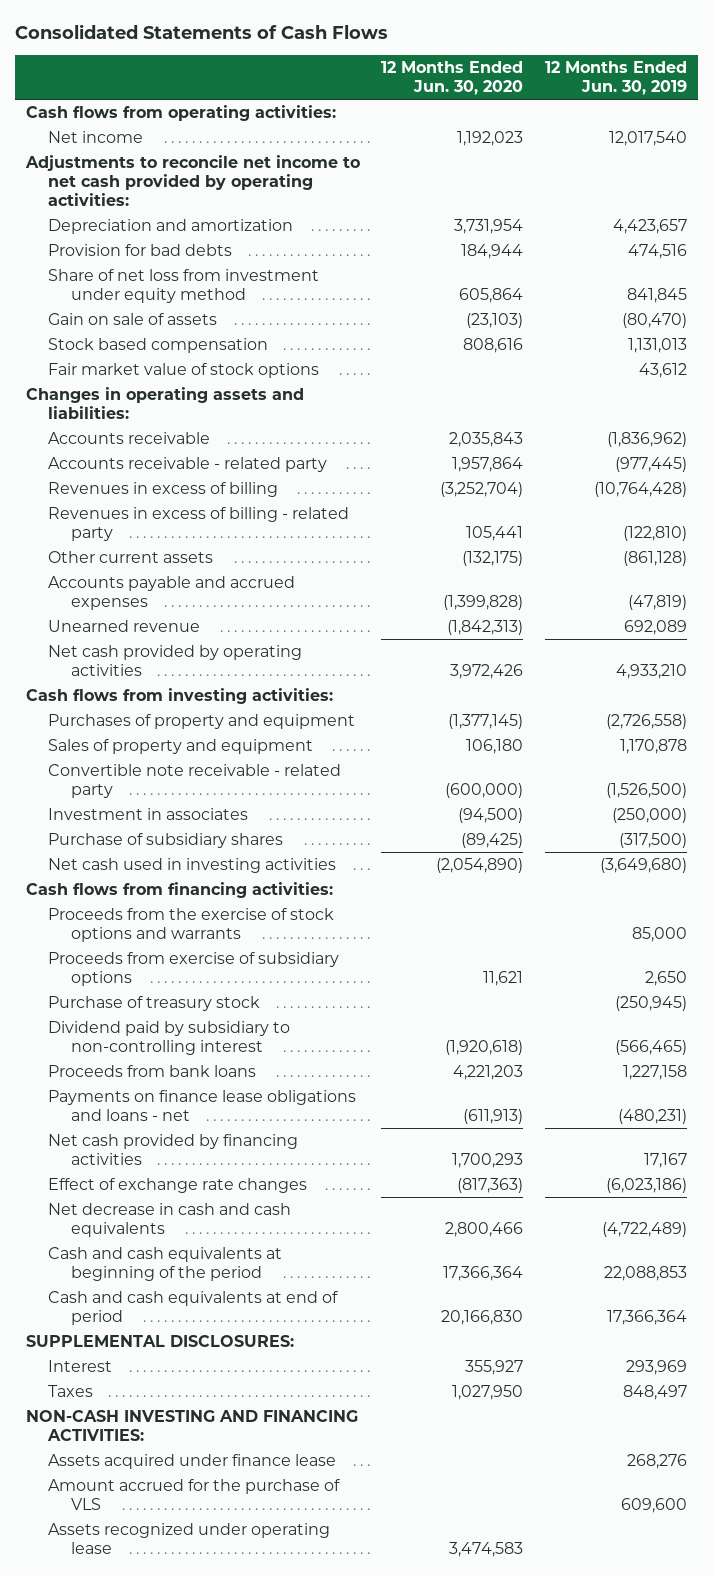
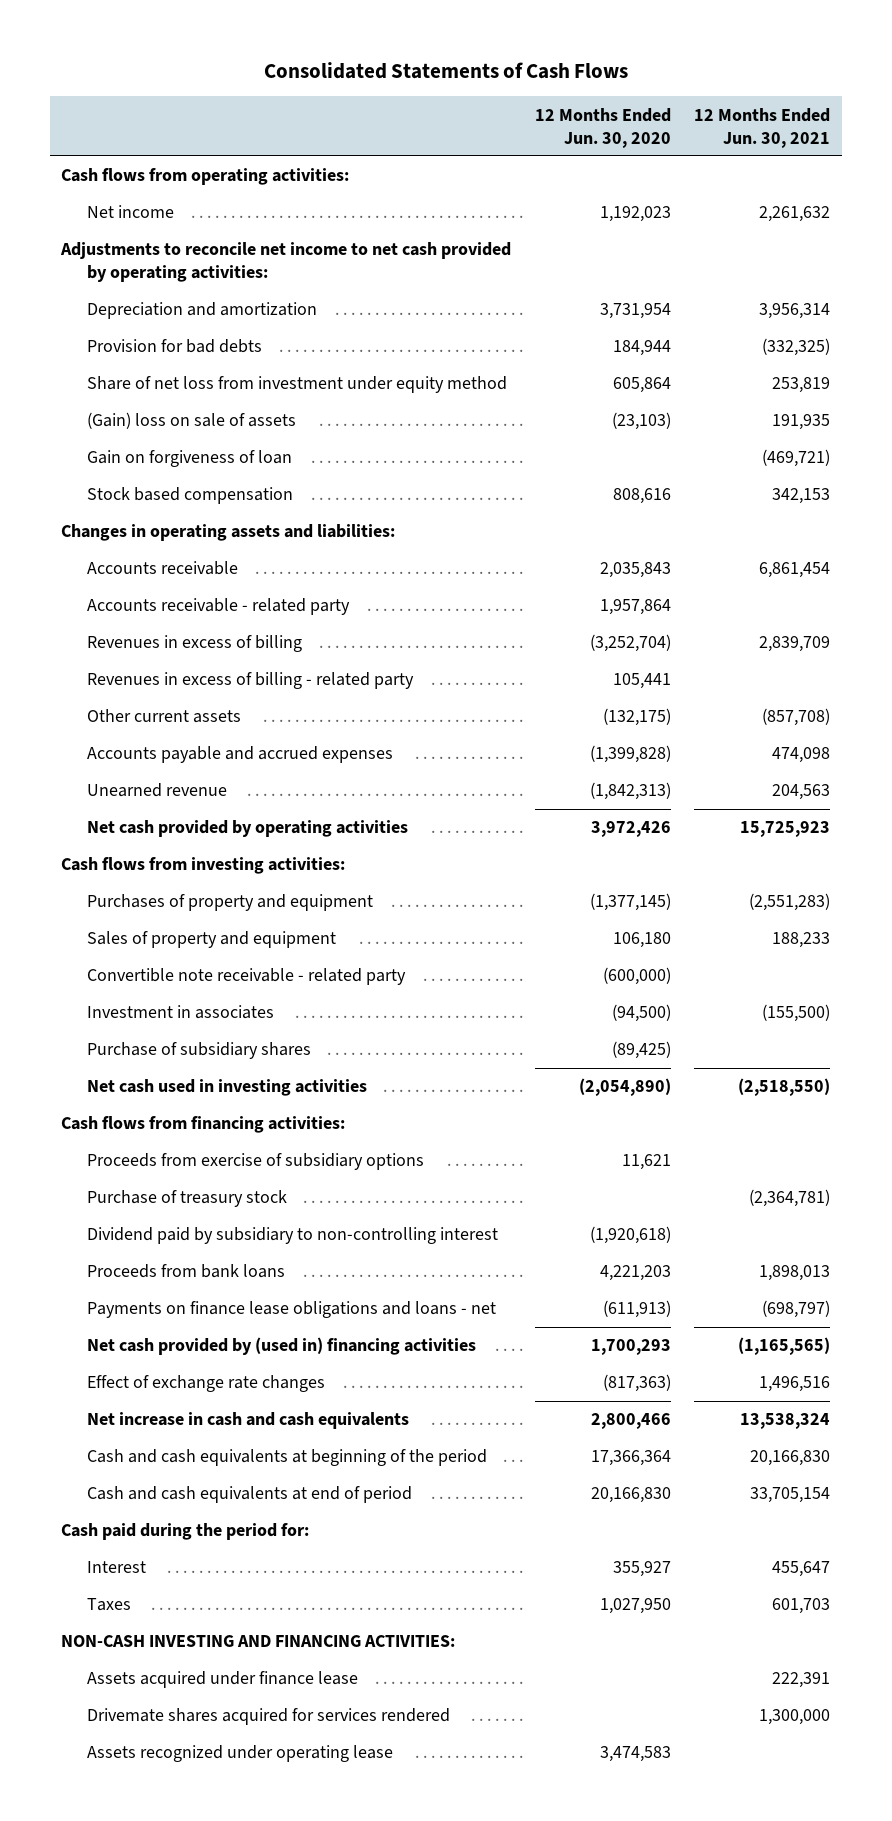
- | 12 Months Ended Jun. 30, 2020 | 12 Months Ended Jun. 30, 2019
+ | 12 Months Ended Jun. 30, 2020 | 12 Months Ended Jun. 30, 2021
- Gain on sale of assets | (23,103) | (80,470)
+ (Gain) loss on sale of assets | (23,103) | 191,935
+ Gain on forgiveness of loan | | (469,721)
- Fair market value of stock options | | 43,612
- Proceeds from the exercise of stock options and warrants | | 85,000
- Net cash provided by financing activities | 1,700,293 | 17,167
+ Net cash provided by (used in) financing activities | 1,700,293 | (1,165,565)
- Net decrease in cash and cash equivalents | 2,800,466 | (4,722,489)
+ Net increase in cash and cash equivalents | 2,800,466 | 13,538,324
- SUPPLEMENTAL DISCLOSURES:
+ Cash paid during the period for:
- Amount accrued for the purchase of VLS | | 609,600
+ Drivemate shares acquired for services rendered | | 1,300,000

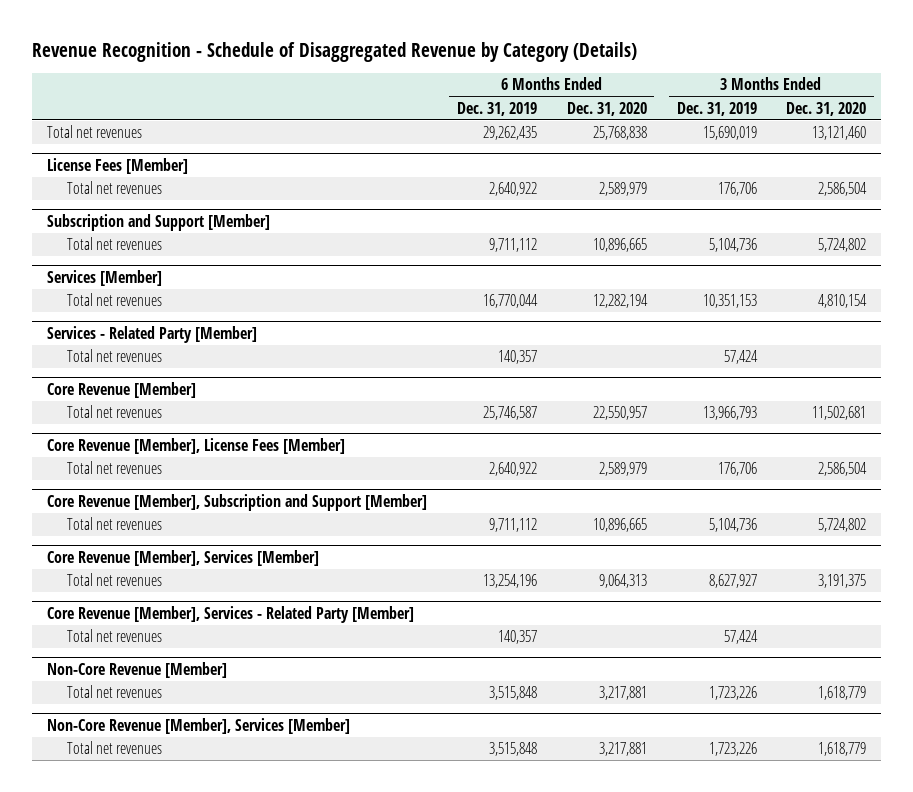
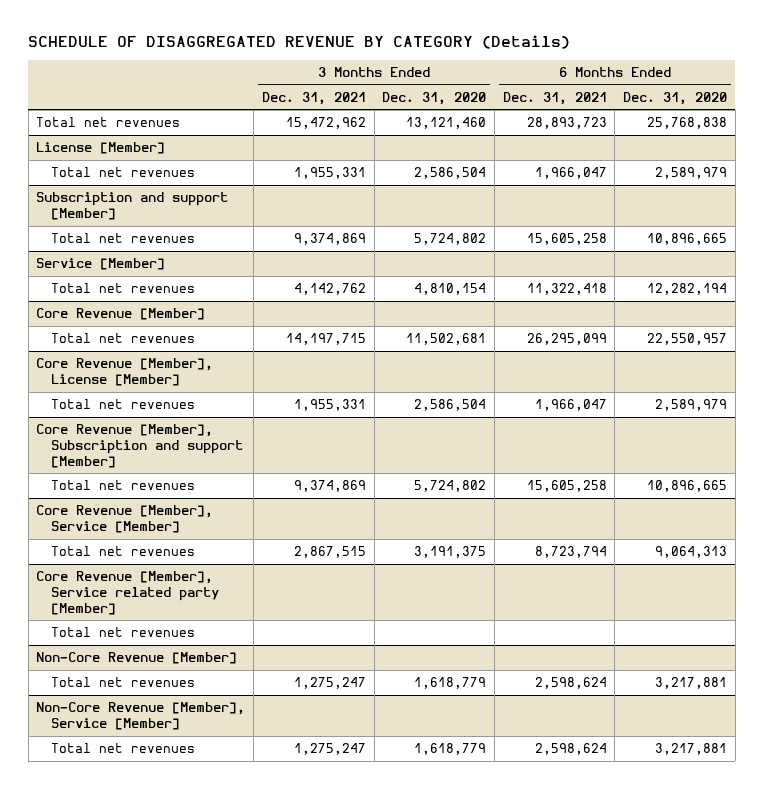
- Revenue Recognition - Schedule of Disaggregated Revenue by Category (Details)
+ SCHEDULE OF DISAGGREGATED REVENUE BY CATEGORY (Details)
- | 6 Months Ended Dec. 31, 2019 | 6 Months Ended Dec. 31, 2020 | 3 Months Ended Dec. 31, 2019 | 3 Months Ended Dec. 31, 2020
+ | 3 Months Ended Dec. 31, 2021 | 3 Months Ended Dec. 31, 2020 | 6 Months Ended Dec. 31, 2021 | 6 Months Ended Dec. 31, 2020
- License Fees [Member]
+ License [Member]
- Subscription and Support [Member]
+ Subscription and support [Member]
- Services [Member]
+ Service [Member]
- Services - Related Party [Member]
- Total net revenues | 140,357 | | 57,424 |
- Core Revenue [Member], License Fees [Member]
+ Core Revenue [Member], License [Member]
- Core Revenue [Member], Subscription and Support [Member]
+ Core Revenue [Member], Subscription and support [Member]
- Core Revenue [Member], Services [Member]
+ Core Revenue [Member], Service [Member]
- Core Revenue [Member], Services - Related Party [Member]
+ Core Revenue [Member], Service related party [Member]
- Non-Core Revenue [Member], Services [Member]
+ Non-Core Revenue [Member], Service [Member]

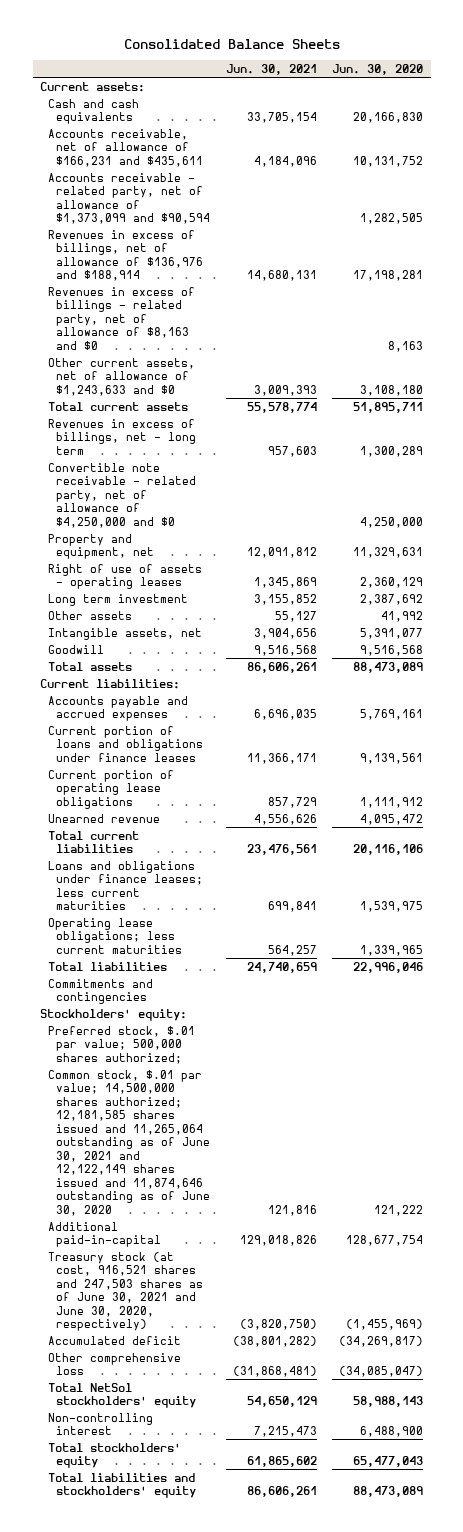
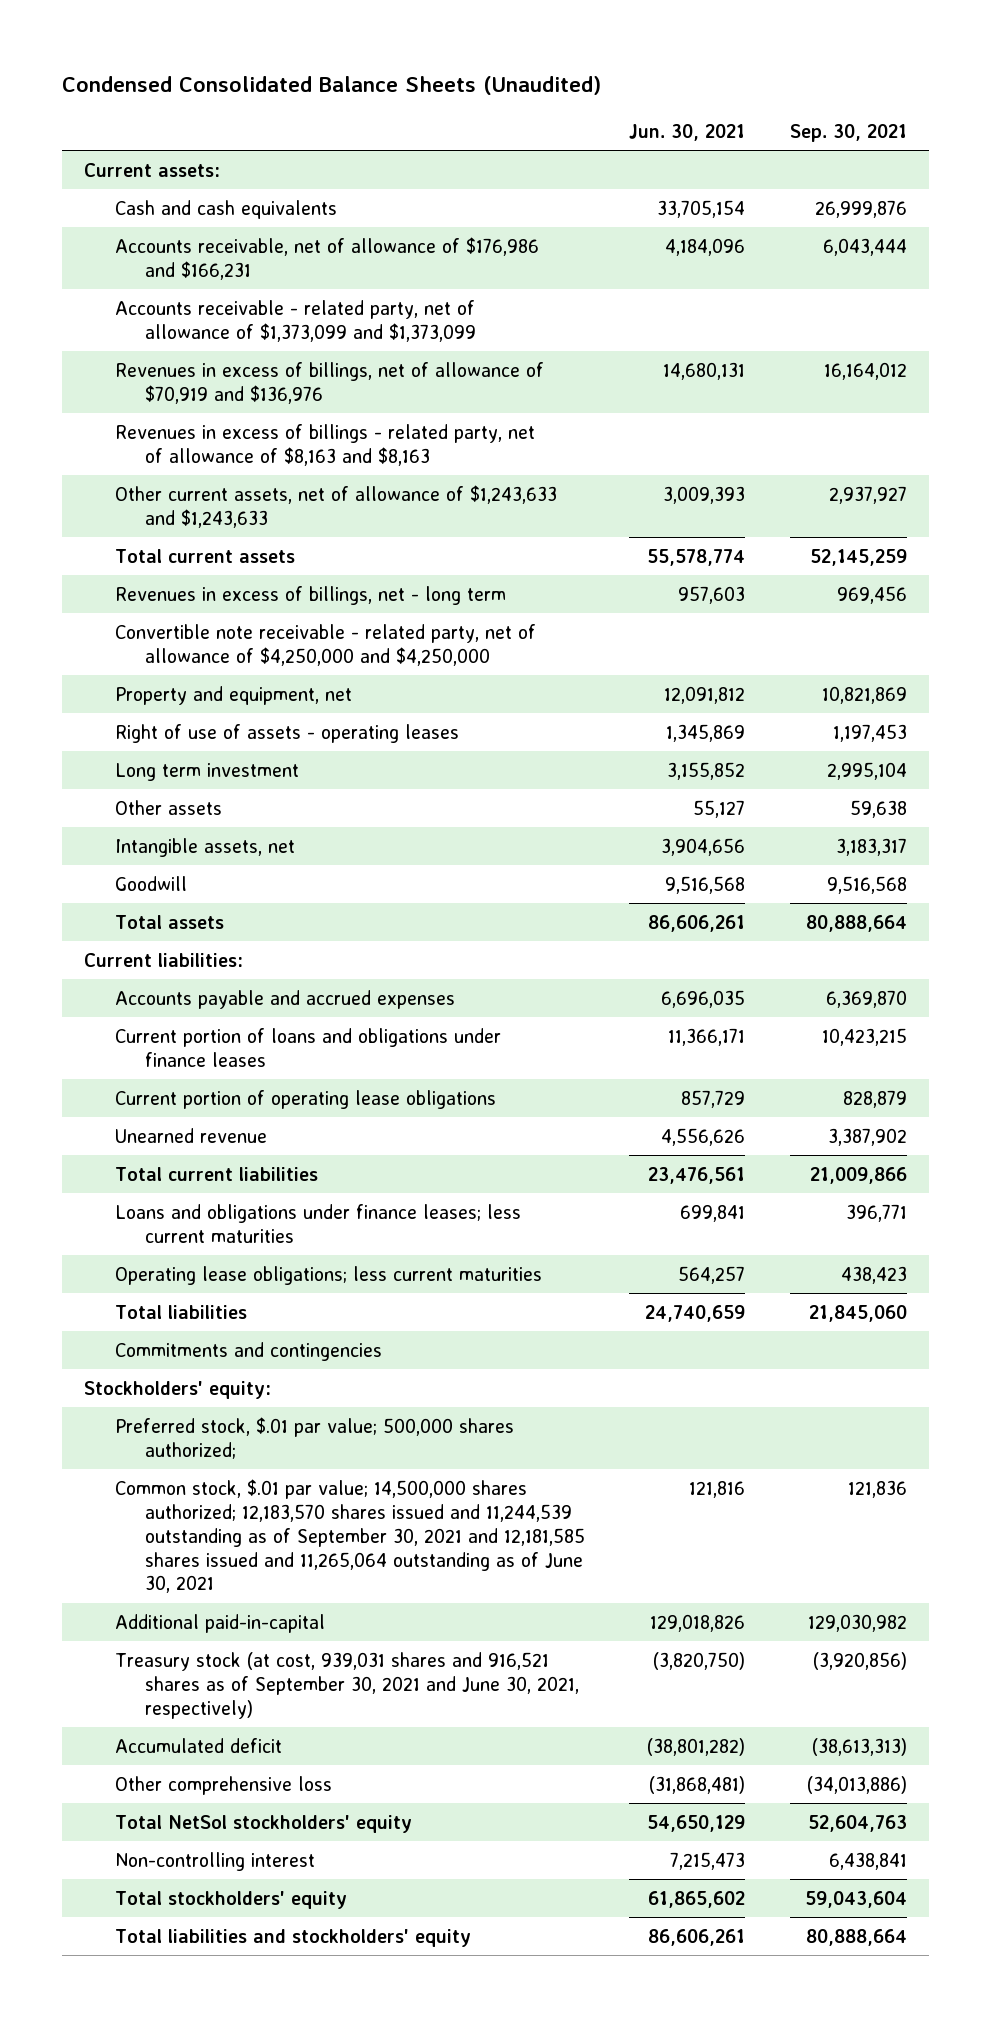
- Consolidated Balance Sheets
+ Condensed Consolidated Balance Sheets (Unaudited)
- | Jun. 30, 2021 | Jun. 30, 2020
+ | Jun. 30, 2021 | Sep. 30, 2021
- Accounts receivable, net of allowance of $166,231 and $435,611 | 4,184,096 | 10,131,752
- Accounts receivable - related party, net of allowance of $1,373,099 and $90,594 | | 1,282,505
- Revenues in excess of billings, net of allowance of $136,976 and $188,914 | 14,680,131 | 17,198,281
- Revenues in excess of billings - related party, net of allowance of $8,163 and $0 | | 8,163
- Other current assets, net of allowance of $1,243,633 and $0 | 3,009,393 | 3,108,180
+ Accounts receivable, net of allowance of $176,986 and $166,231 | 4,184,096 | 6,043,444
+ Accounts receivable - related party, net of allowance of $1,373,099 and $1,373,099
+ Revenues in excess of billings, net of allowance of $70,919 and $136,976 | 14,680,131 | 16,164,012
+ Revenues in excess of billings - related party, net of allowance of $8,163 and $8,163
+ Other current assets, net of allowance of $1,243,633 and $1,243,633 | 3,009,393 | 2,937,927
- Convertible note receivable - related party, net of allowance of $4,250,000 and $0 | | 4,250,000
+ Convertible note receivable - related party, net of allowance of $4,250,000 and $4,250,000
- Common stock, $.01 par value; 14,500,000 shares authorized; 12,181,585 shares issued and 11,265,064 outstanding as of June 30, 2021 and 12,122,149 shares issued and 11,874,646 outstanding as of June 30, 2020 | 121,816 | 121,222
+ Common stock, $.01 par value; 14,500,000 shares authorized; 12,183,570 shares issued and 11,244,539 outstanding as of September 30, 2021 and 12,181,585 shares issued and 11,265,064 outstanding as of June 30, 2021 | 121,816 | 121,836
- Treasury stock (at cost, 916,521 shares and 247,503 shares as of June 30, 2021 and June 30, 2020, respectively) | (3,820,750) | (1,455,969)
+ Treasury stock (at cost, 939,031 shares and 916,521 shares as of September 30, 2021 and June 30, 2021, respectively) | (3,820,750) | (3,920,856)

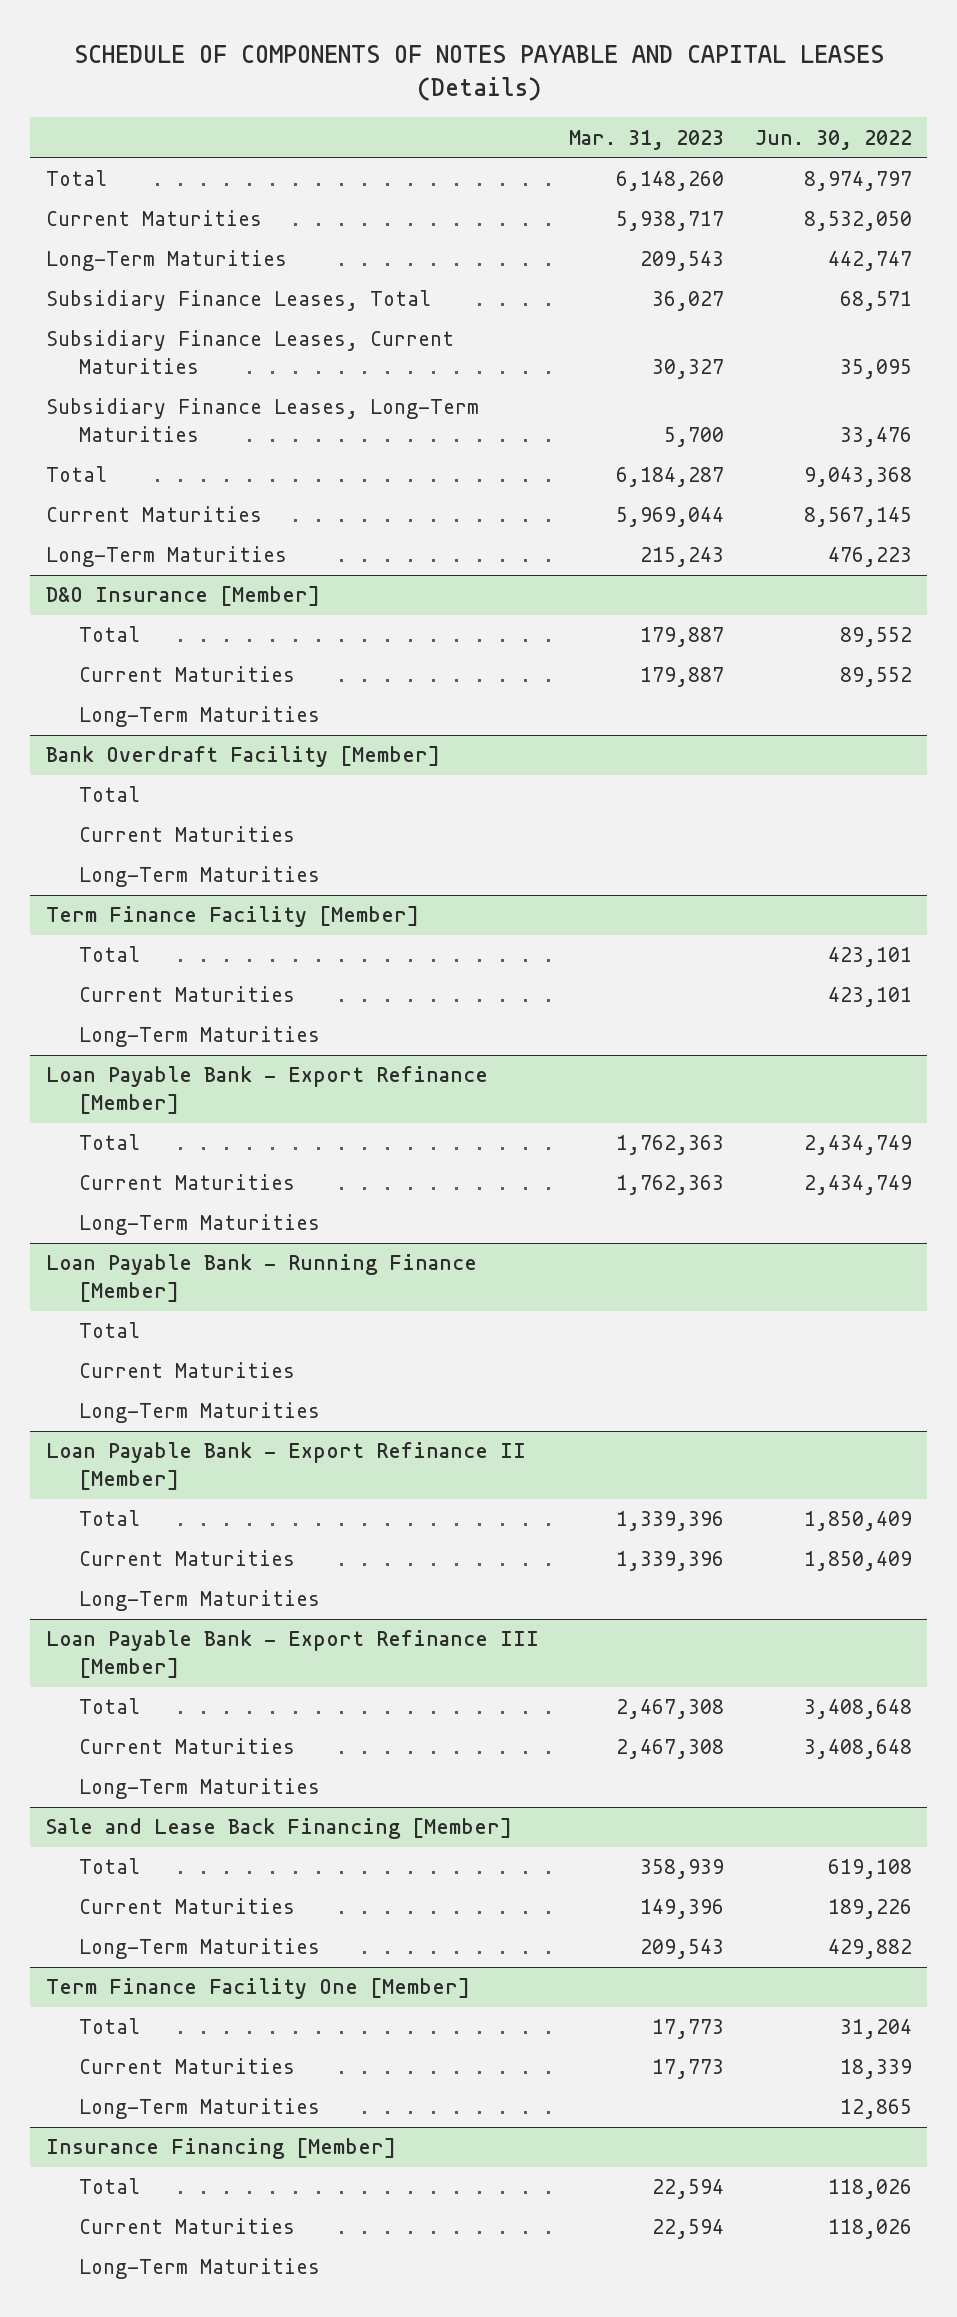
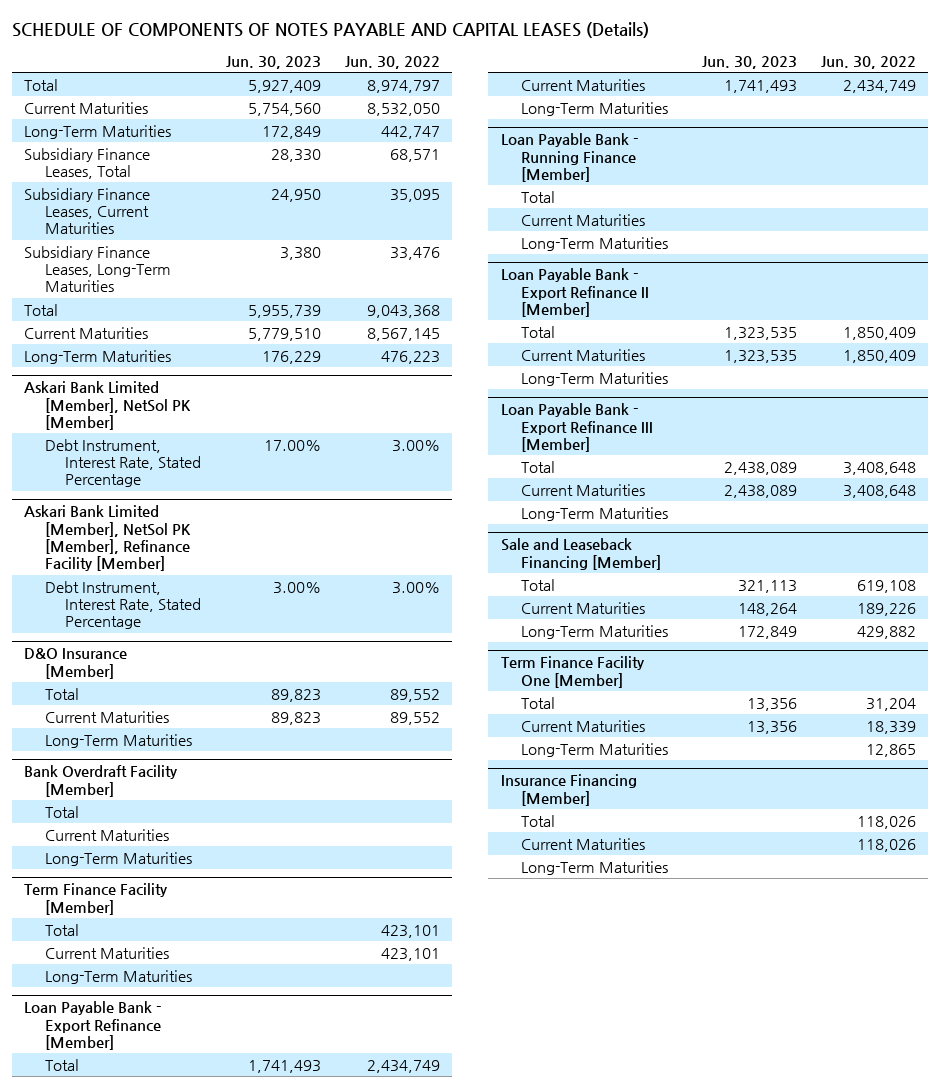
- | Mar. 31, 2023 | Jun. 30, 2022
+ | Jun. 30, 2023 | Jun. 30, 2022
+ Askari Bank Limited [Member], NetSol PK [Member]
+ Debt Instrument, Interest Rate, Stated Percentage | 17.00% | 3.00%
+ Askari Bank Limited [Member], NetSol PK [Member], Refinance Facility [Member]
+ Debt Instrument, Interest Rate, Stated Percentage | 3.00% | 3.00%
- Sale and Lease Back Financing [Member]
+ Sale and Leaseback Financing [Member]

